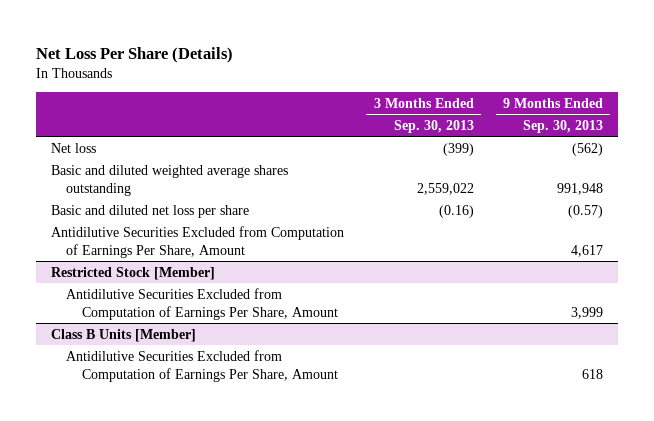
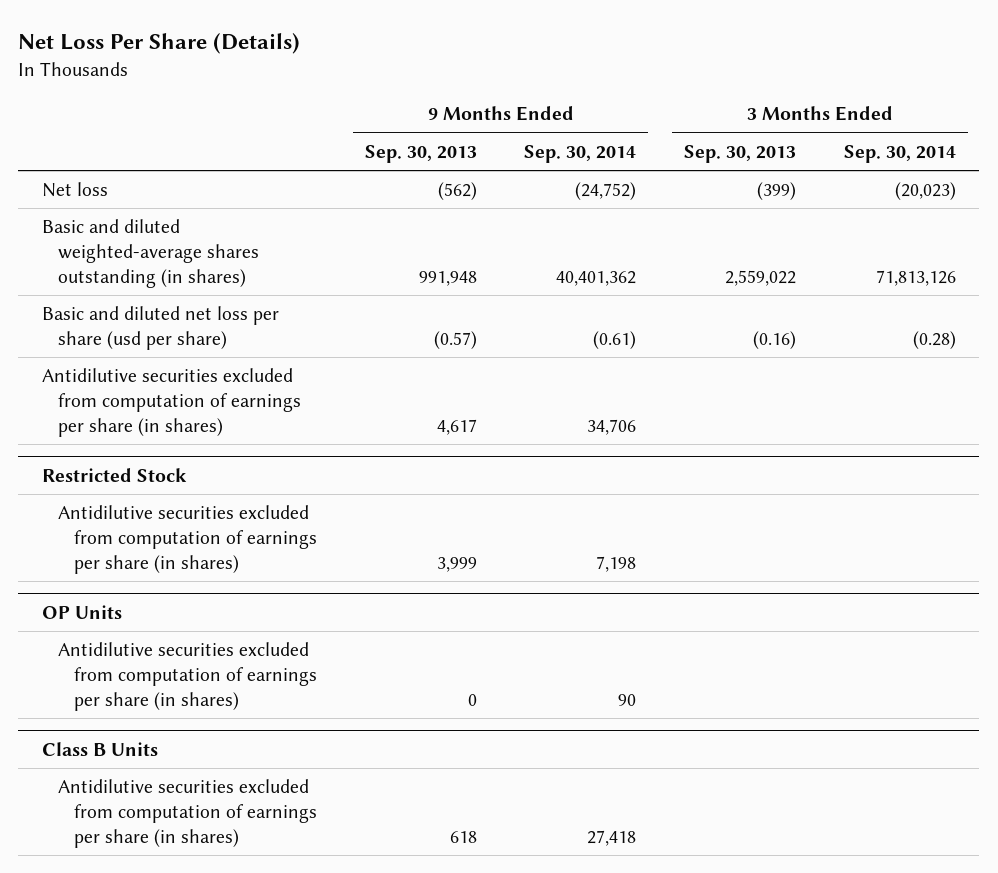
- | 3 Months Ended Sep. 30, 2013 | 9 Months Ended Sep. 30, 2013
+ | 9 Months Ended Sep. 30, 2013 | 9 Months Ended Sep. 30, 2014 | 3 Months Ended Sep. 30, 2013 | 3 Months Ended Sep. 30, 2014
- Basic and diluted weighted average shares outstanding | 2,559,022 | 991,948
- Basic and diluted net loss per share | (0.16) | (0.57)
- Antidilutive Securities Excluded from Computation of Earnings Per Share, Amount | | 4,617
- Restricted Stock [Member]
- Antidilutive Securities Excluded from Computation of Earnings Per Share, Amount | | 3,999
- Class B Units [Member]
- Antidilutive Securities Excluded from Computation of Earnings Per Share, Amount | | 618
+ Basic and diluted weighted-average shares outstanding (in shares) | 991,948 | 40,401,362 | 2,559,022 | 71,813,126
+ Basic and diluted net loss per share (usd per share) | (0.57) | (0.61) | (0.16) | (0.28)
+ Antidilutive securities excluded from computation of earnings per share (in shares) | 4,617 | 34,706 | |
+ Restricted Stock
+ Antidilutive securities excluded from computation of earnings per share (in shares) | 3,999 | 7,198 | |
+ OP Units
+ Antidilutive securities excluded from computation of earnings per share (in shares) | 0 | 90 | |
+ Class B Units
+ Antidilutive securities excluded from computation of earnings per share (in shares) | 618 | 27,418 | |

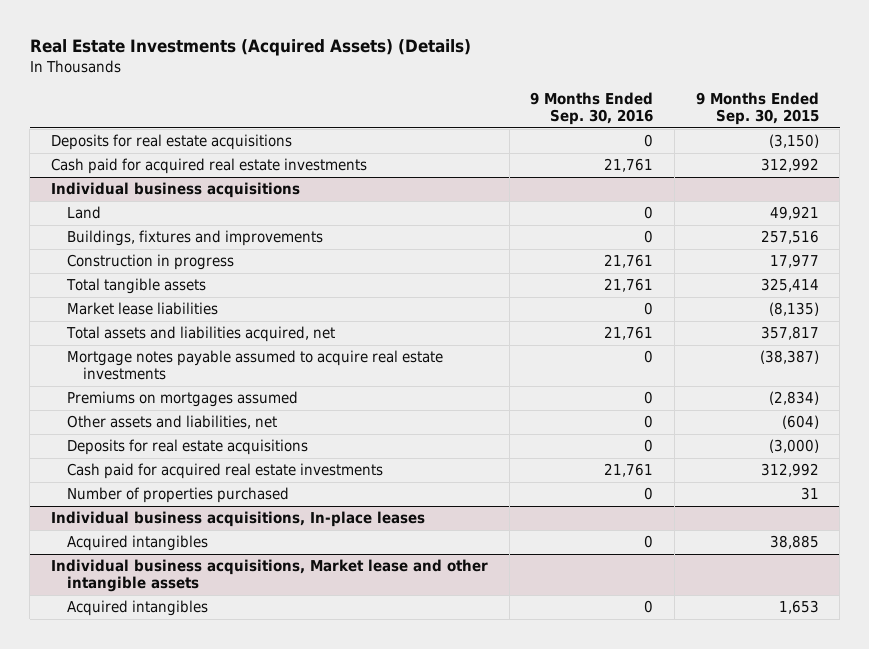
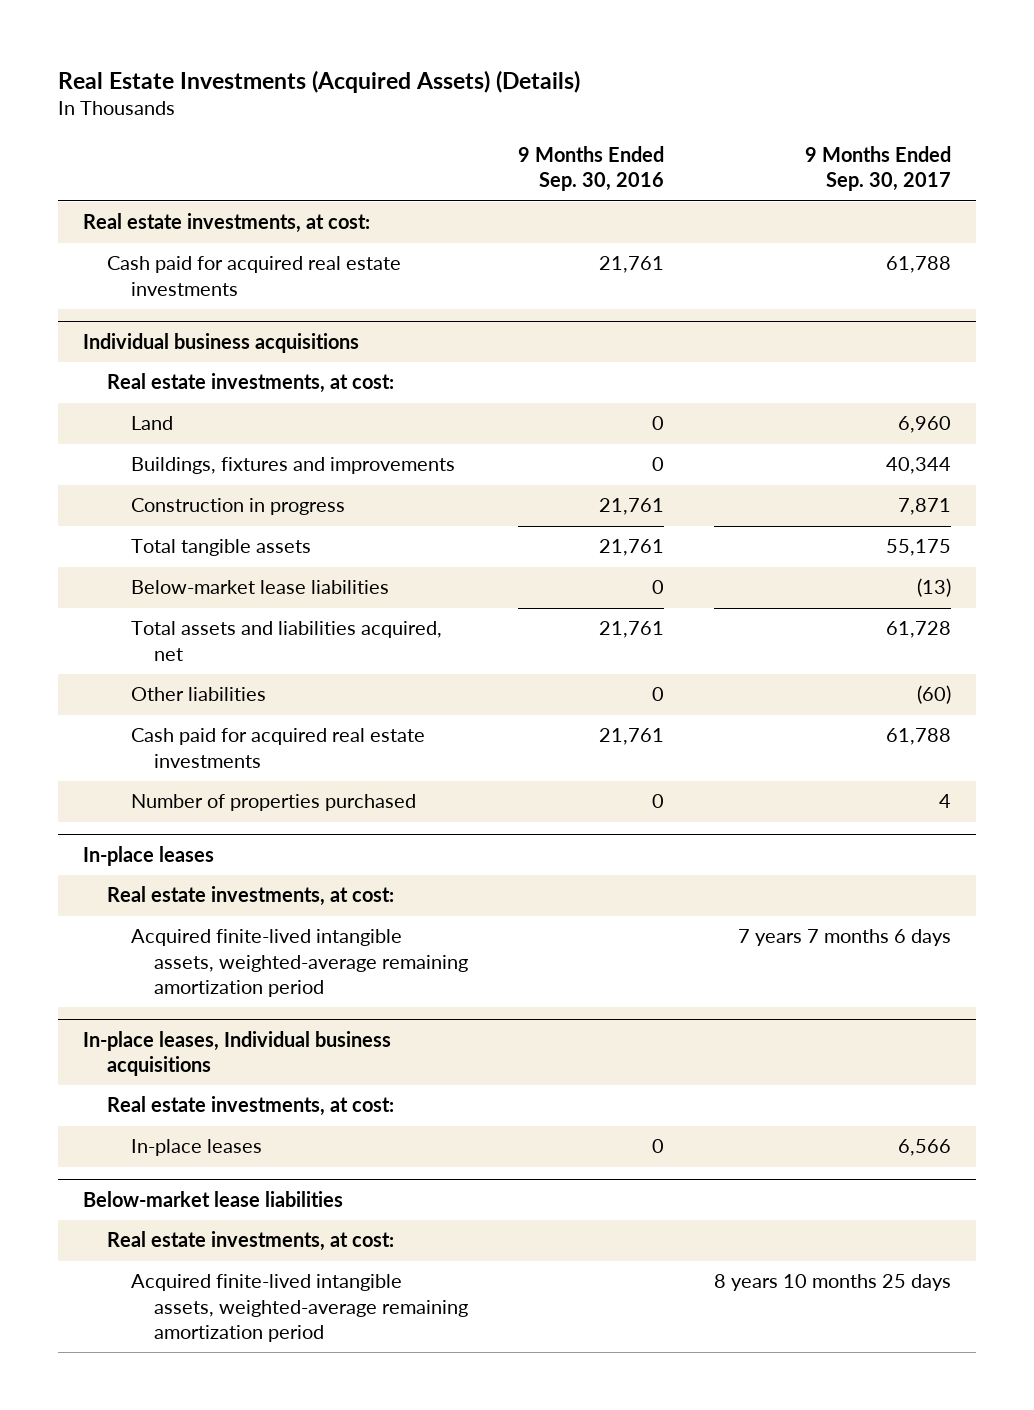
- | 9 Months Ended Sep. 30, 2016 | 9 Months Ended Sep. 30, 2015
+ | 9 Months Ended Sep. 30, 2016 | 9 Months Ended Sep. 30, 2017
- Deposits for real estate acquisitions | 0 | (3,150)
+ Real estate investments, at cost:
@ Individual business acquisitions
+ Real estate investments, at cost:
- Market lease liabilities | 0 | (8,135)
+ Below-market lease liabilities | 0 | (13)
- Mortgage notes payable assumed to acquire real estate investments | 0 | (38,387)
- Premiums on mortgages assumed | 0 | (2,834)
- Other assets and liabilities, net | 0 | (604)
- Deposits for real estate acquisitions | 0 | (3,000)
+ Other liabilities | 0 | (60)
- Individual business acquisitions, In-place leases
- Acquired intangibles | 0 | 38,885
- Individual business acquisitions, Market lease and other intangible assets
- Acquired intangibles | 0 | 1,653
+ In-place leases
+ Real estate investments, at cost:
+ Acquired finite-lived intangible assets, weighted-average remaining amortization period | | 7 years 7 months 6 days
+ In-place leases, Individual business acquisitions
+ Real estate investments, at cost:
+ In-place leases | 0 | 6,566
+ Below-market lease liabilities
+ Real estate investments, at cost:
+ Acquired finite-lived intangible assets, weighted-average remaining amortization period | | 8 years 10 months 25 days

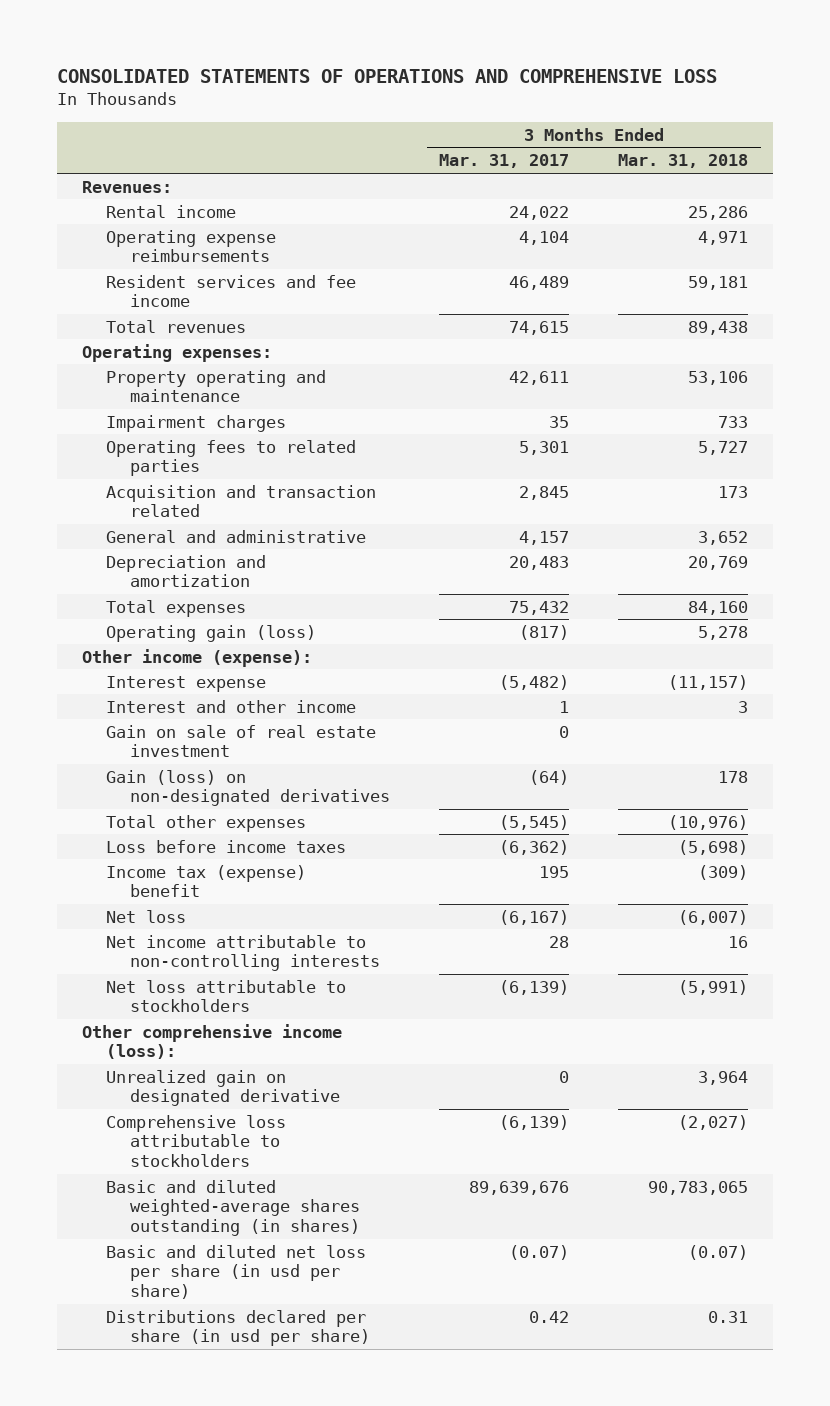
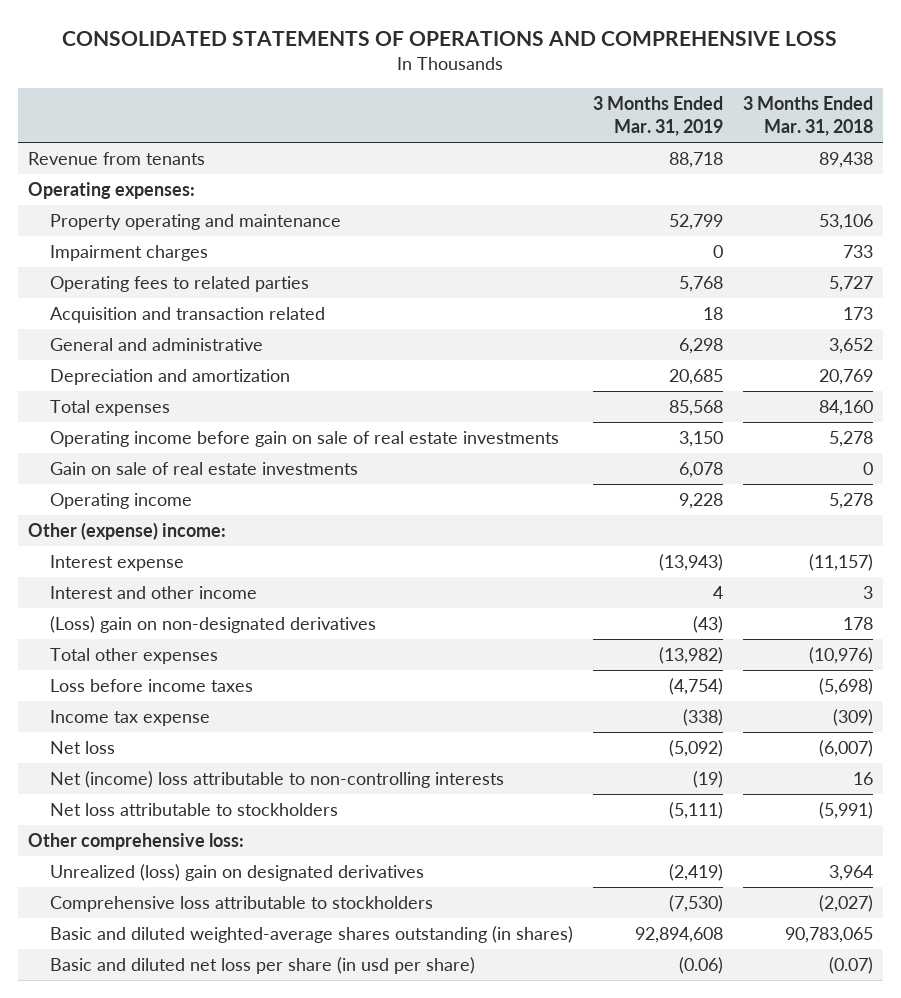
- | 3 Months Ended Mar. 31, 2017 | 3 Months Ended Mar. 31, 2018
+ | 3 Months Ended Mar. 31, 2019 | 3 Months Ended Mar. 31, 2018
- Revenues:
- Rental income | 24,022 | 25,286
- Operating expense reimbursements | 4,104 | 4,971
- Resident services and fee income | 46,489 | 59,181
- Total revenues | 74,615 | 89,438
+ Revenue from tenants | 88,718 | 89,438
- Operating gain (loss) | (817) | 5,278
- Other income (expense):
+ Operating income before gain on sale of real estate investments | 3,150 | 5,278
+ Gain on sale of real estate investments | 6,078 | 0
+ Operating income | 9,228 | 5,278
+ Other (expense) income:
- Gain on sale of real estate investment | 0 |
- Gain (loss) on non-designated derivatives | (64) | 178
+ (Loss) gain on non-designated derivatives | (43) | 178
- Income tax (expense) benefit | 195 | (309)
+ Income tax expense | (338) | (309)
- Net income attributable to non-controlling interests | 28 | 16
+ Net (income) loss attributable to non-controlling interests | (19) | 16
- Other comprehensive income (loss):
- Unrealized gain on designated derivative | 0 | 3,964
+ Other comprehensive loss:
+ Unrealized (loss) gain on designated derivatives | (2,419) | 3,964
- Distributions declared per share (in usd per share) | 0.42 | 0.31

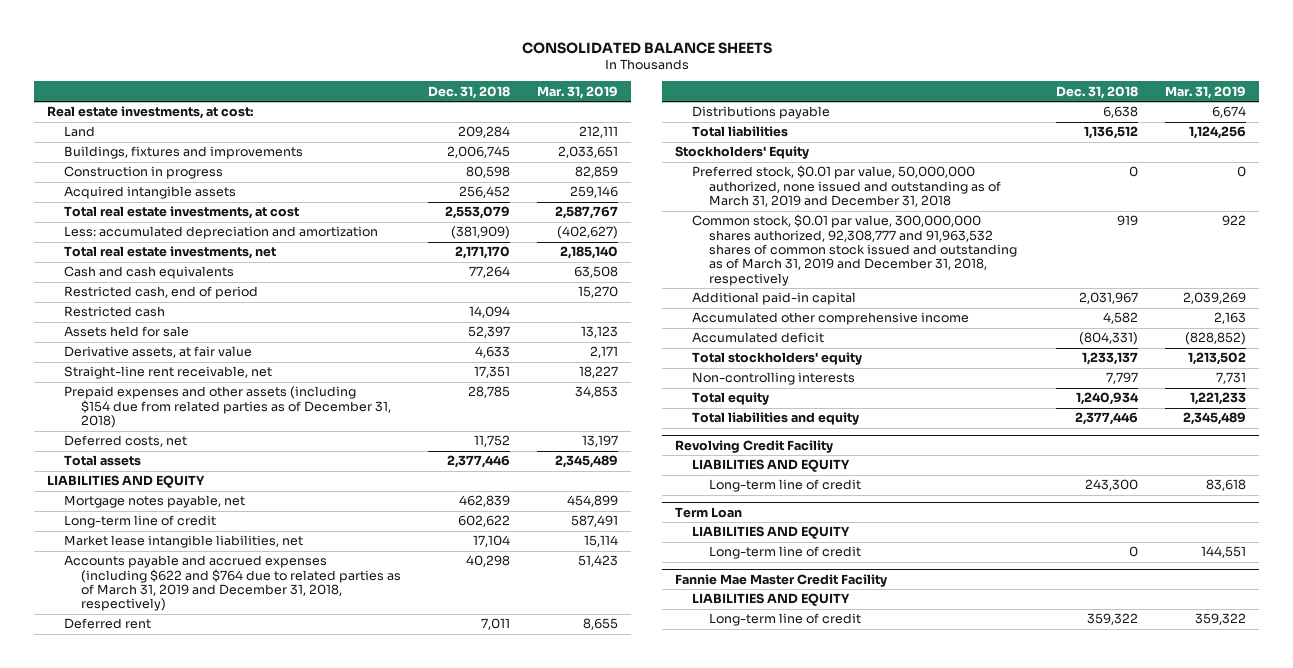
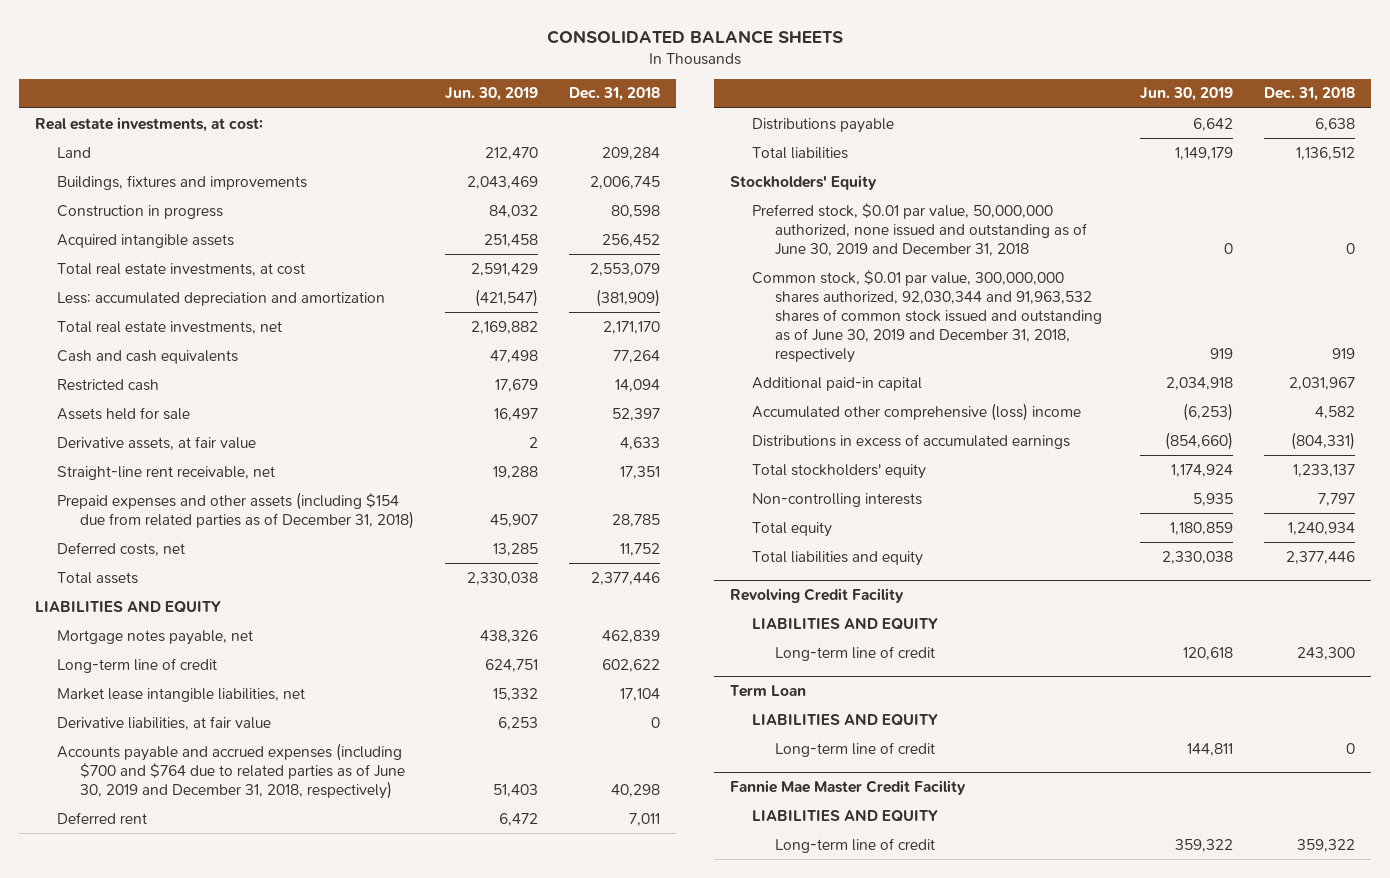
- | Dec. 31, 2018 | Mar. 31, 2019
+ | Jun. 30, 2019 | Dec. 31, 2018
- Restricted cash, end of period | | 15,270
- Accounts payable and accrued expenses (including $622 and $764 due to related parties as of March 31, 2019 and December 31, 2018, respectively) | 40,298 | 51,423
+ Derivative liabilities, at fair value | 6,253 | 0
+ Accounts payable and accrued expenses (including $700 and $764 due to related parties as of June 30, 2019 and December 31, 2018, respectively) | 51,403 | 40,298
- Preferred stock, $0.01 par value, 50,000,000 authorized, none issued and outstanding as of March 31, 2019 and December 31, 2018 | 0 | 0
- Common stock, $0.01 par value, 300,000,000 shares authorized, 92,308,777 and 91,963,532 shares of common stock issued and outstanding as of March 31, 2019 and December 31, 2018, respectively | 919 | 922
+ Preferred stock, $0.01 par value, 50,000,000 authorized, none issued and outstanding as of June 30, 2019 and December 31, 2018 | 0 | 0
+ Common stock, $0.01 par value, 300,000,000 shares authorized, 92,030,344 and 91,963,532 shares of common stock issued and outstanding as of June 30, 2019 and December 31, 2018, respectively | 919 | 919
- Accumulated other comprehensive income | 4,582 | 2,163
- Accumulated deficit | (804,331) | (828,852)
+ Accumulated other comprehensive (loss) income | (6,253) | 4,582
+ Distributions in excess of accumulated earnings | (854,660) | (804,331)

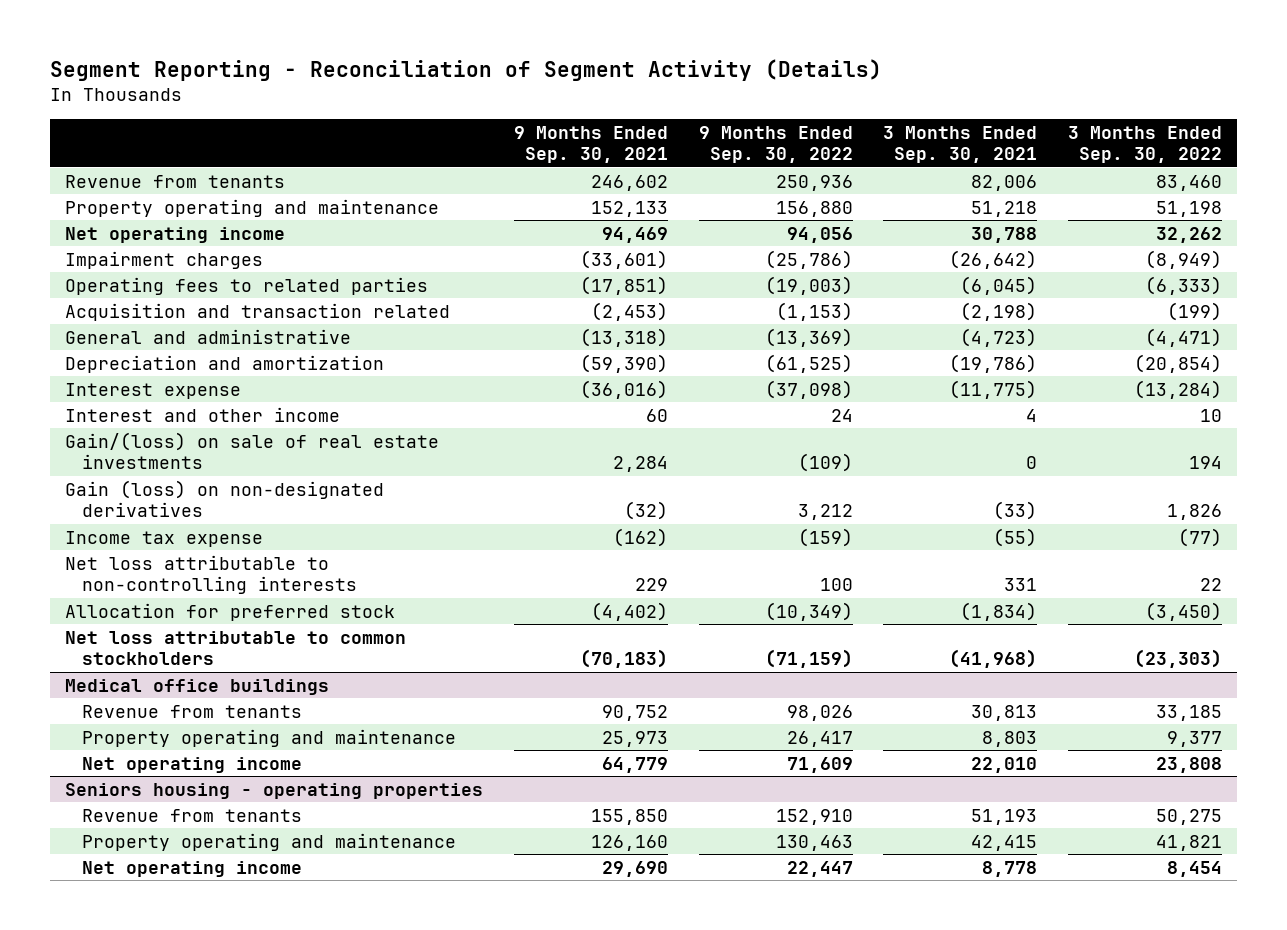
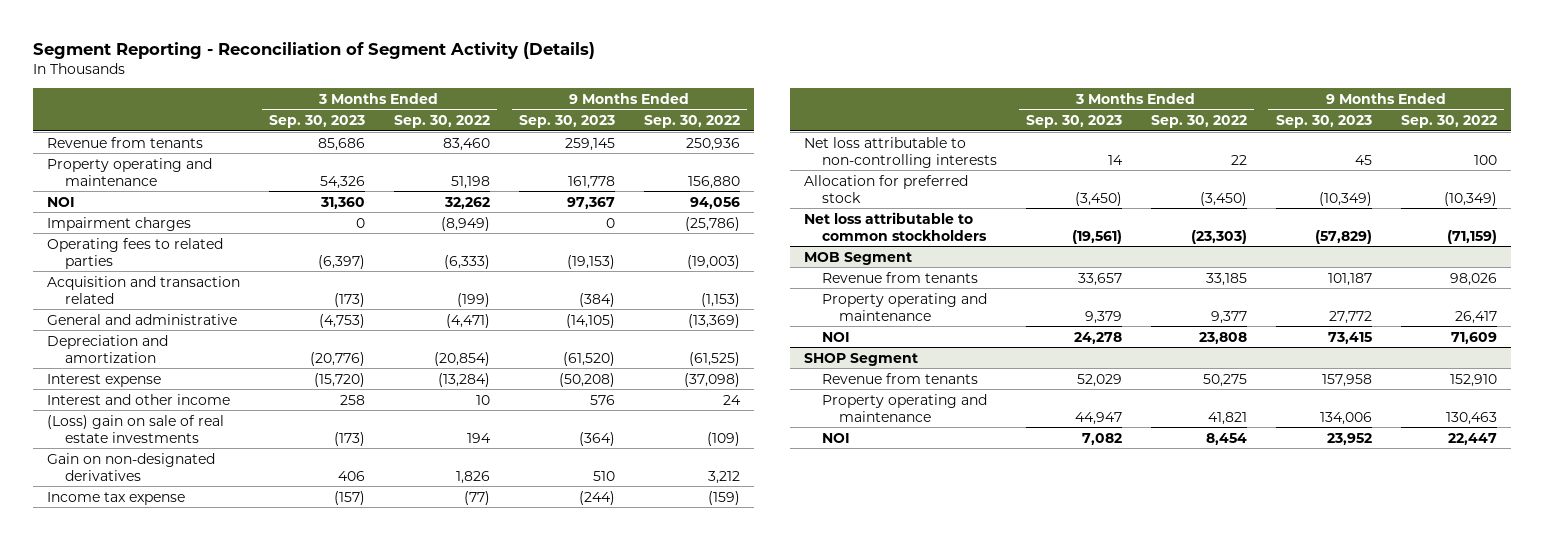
- | 9 Months Ended Sep. 30, 2021 | 9 Months Ended Sep. 30, 2022 | 3 Months Ended Sep. 30, 2021 | 3 Months Ended Sep. 30, 2022
+ | 3 Months Ended Sep. 30, 2023 | 3 Months Ended Sep. 30, 2022 | 9 Months Ended Sep. 30, 2023 | 9 Months Ended Sep. 30, 2022
- Net operating income | 94,469 | 94,056 | 30,788 | 32,262
+ NOI | 31,360 | 32,262 | 97,367 | 94,056
- Gain/(loss) on sale of real estate investments | 2,284 | (109) | 0 | 194
- Gain (loss) on non-designated derivatives | (32) | 3,212 | (33) | 1,826
+ (Loss) gain on sale of real estate investments | (173) | 194 | (364) | (109)
+ Gain on non-designated derivatives | 406 | 1,826 | 510 | 3,212
- Medical office buildings
+ MOB Segment
- Net operating income | 64,779 | 71,609 | 22,010 | 23,808
- Seniors housing - operating properties
+ NOI | 24,278 | 23,808 | 73,415 | 71,609
+ SHOP Segment
- Net operating income | 29,690 | 22,447 | 8,778 | 8,454
+ NOI | 7,082 | 8,454 | 23,952 | 22,447

